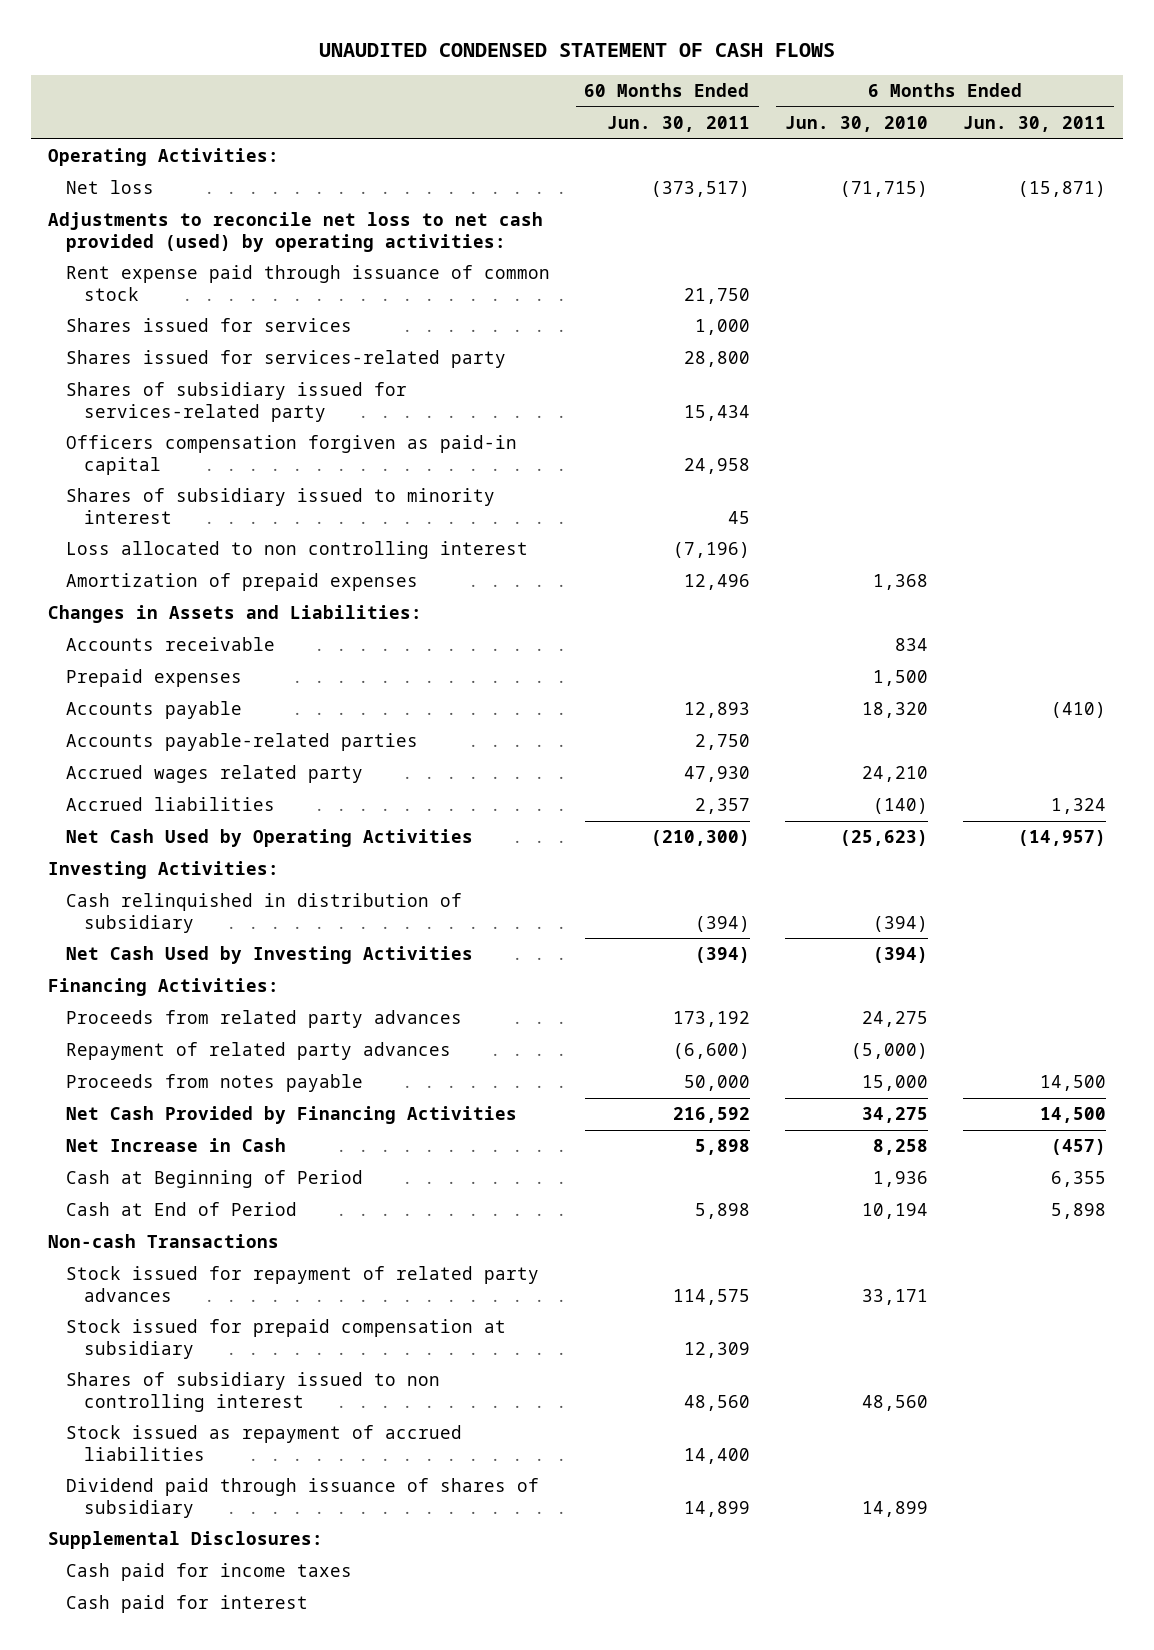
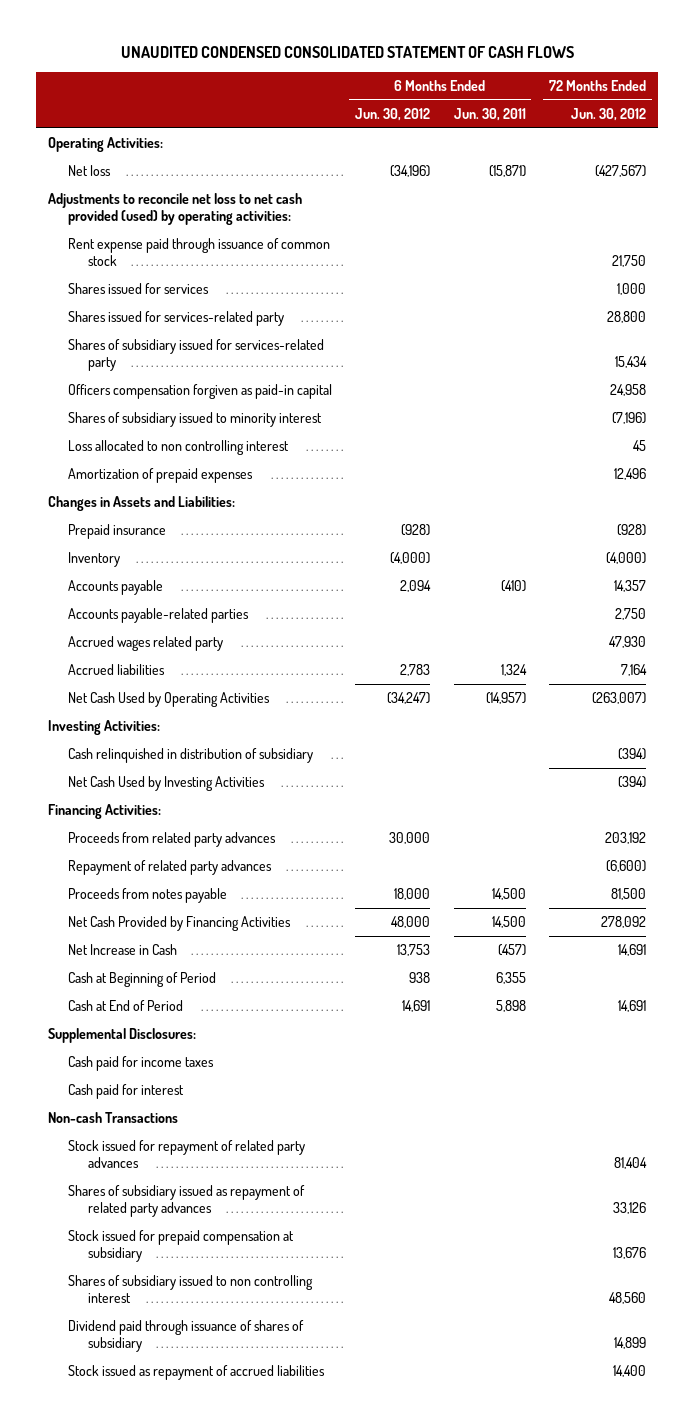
- UNAUDITED CONDENSED STATEMENT OF CASH FLOWS
+ UNAUDITED CONDENSED CONSOLIDATED STATEMENT OF CASH FLOWS
- | 60 Months Ended Jun. 30, 2011 | 6 Months Ended Jun. 30, 2010 | 6 Months Ended Jun. 30, 2011
+ | 6 Months Ended Jun. 30, 2012 | 6 Months Ended Jun. 30, 2011 | 72 Months Ended Jun. 30, 2012
- Accounts receivable | | 834 |
- Prepaid expenses | | 1,500 |
+ Prepaid insurance | (928) | | (928)
+ Inventory | (4,000) | | (4,000)
moved up: Supplemental Disclosures:
moved up: Cash paid for income taxes
moved up: Cash paid for interest
+ Shares of subsidiary issued as repayment of related party advances | | | 33,126
moved down: Stock issued as repayment of accrued liabilities | | | 14,400

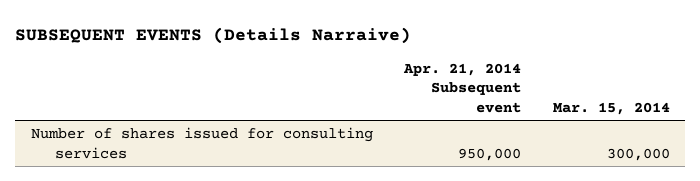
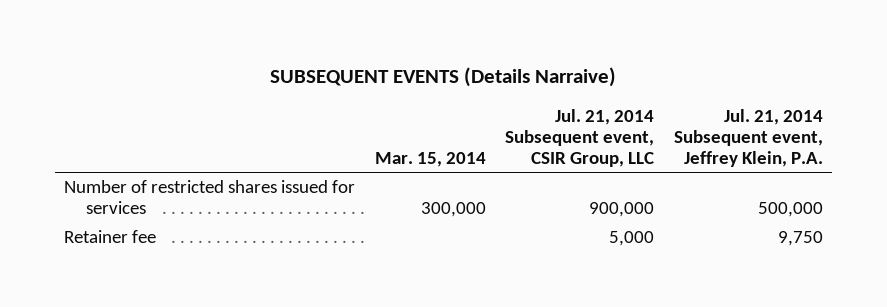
- | Apr. 21, 2014 Subsequent event | Mar. 15, 2014
+ | Mar. 15, 2014 | Jul. 21, 2014 Subsequent event, CSIR Group, LLC | Jul. 21, 2014 Subsequent event, Jeffrey Klein, P.A.
- Number of shares issued for consulting services | 950,000 | 300,000
+ Number of restricted shares issued for services | 300,000 | 900,000 | 500,000
+ Retainer fee | | 5,000 | 9,750

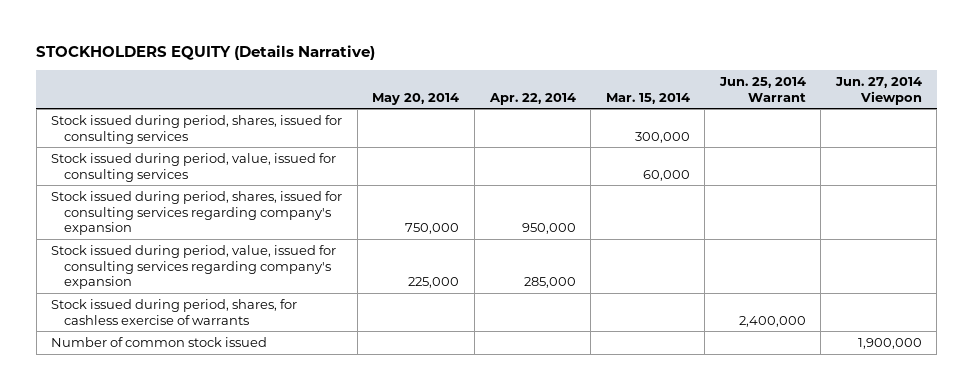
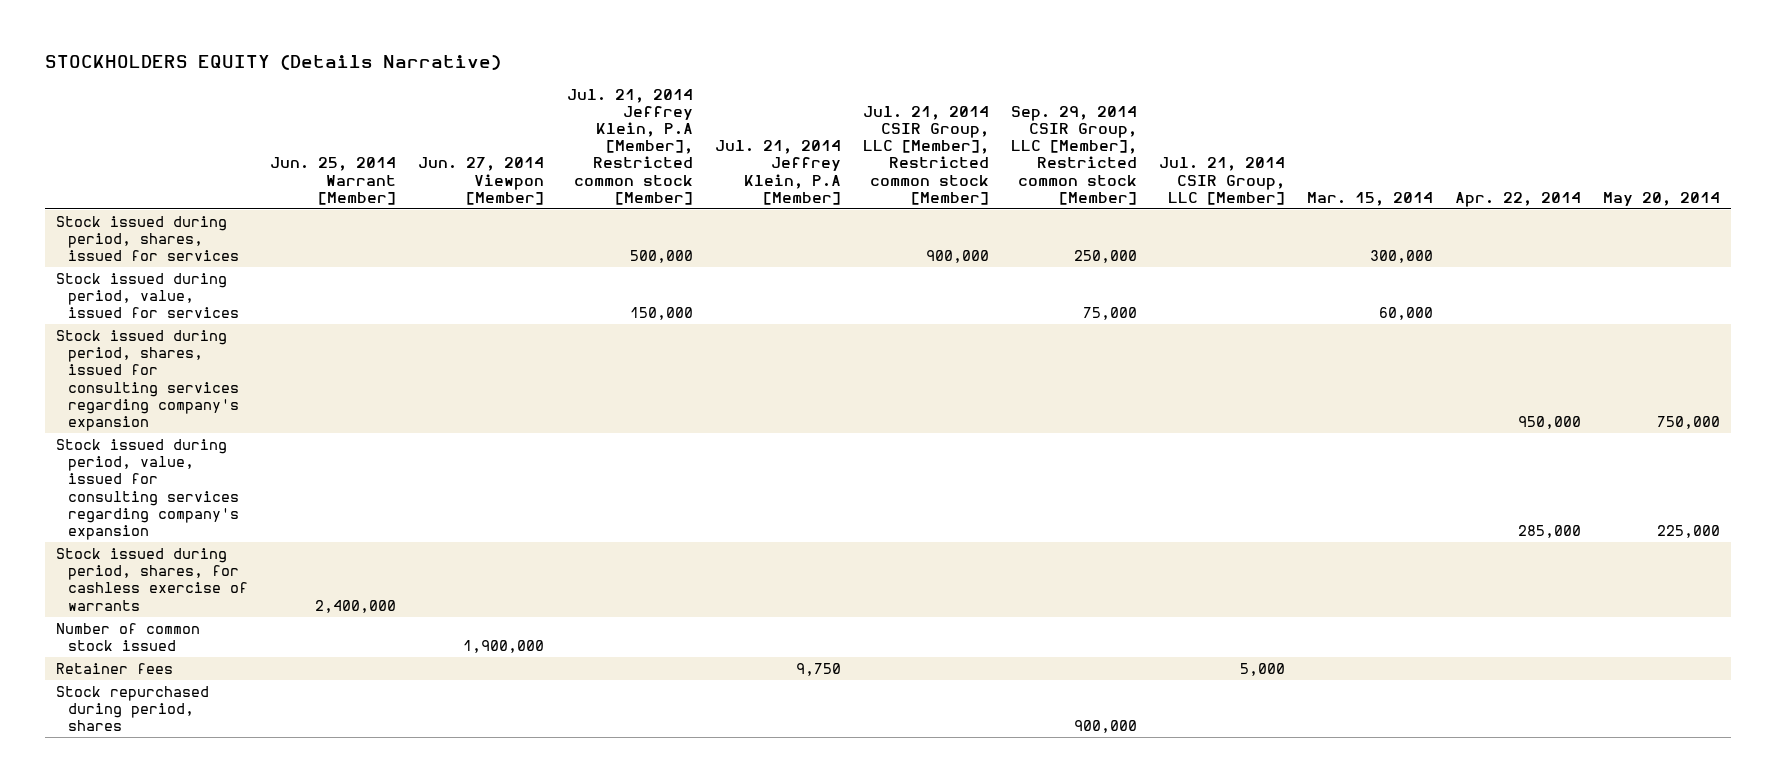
- | May 20, 2014 | Apr. 22, 2014 | Mar. 15, 2014 | Jun. 25, 2014 Warrant | Jun. 27, 2014 Viewpon
+ | Jun. 25, 2014 Warrant [Member] | Jun. 27, 2014 Viewpon [Member] | Jul. 21, 2014 Jeffrey Klein, P.A [Member], Restricted common stock [Member] | Jul. 21, 2014 Jeffrey Klein, P.A [Member] | Jul. 21, 2014 CSIR Group, LLC [Member], Restricted common stock [Member] | Sep. 29, 2014 CSIR Group, LLC [Member], Restricted common stock [Member] | Jul. 21, 2014 CSIR Group, LLC [Member] | Mar. 15, 2014 | Apr. 22, 2014 | May 20, 2014
- Stock issued during period, shares, issued for consulting services | | | 300,000 | |
- Stock issued during period, value, issued for consulting services | | | 60,000 | |
+ Stock issued during period, shares, issued for services | | | 500,000 | | 900,000 | 250,000 | | 300,000 | |
+ Stock issued during period, value, issued for services | | | 150,000 | | | 75,000 | | 60,000 | |
+ Retainer fees | | | | 9,750 | | | 5,000 | | |
+ Stock repurchased during period, shares | | | | | | 900,000 | | | |

